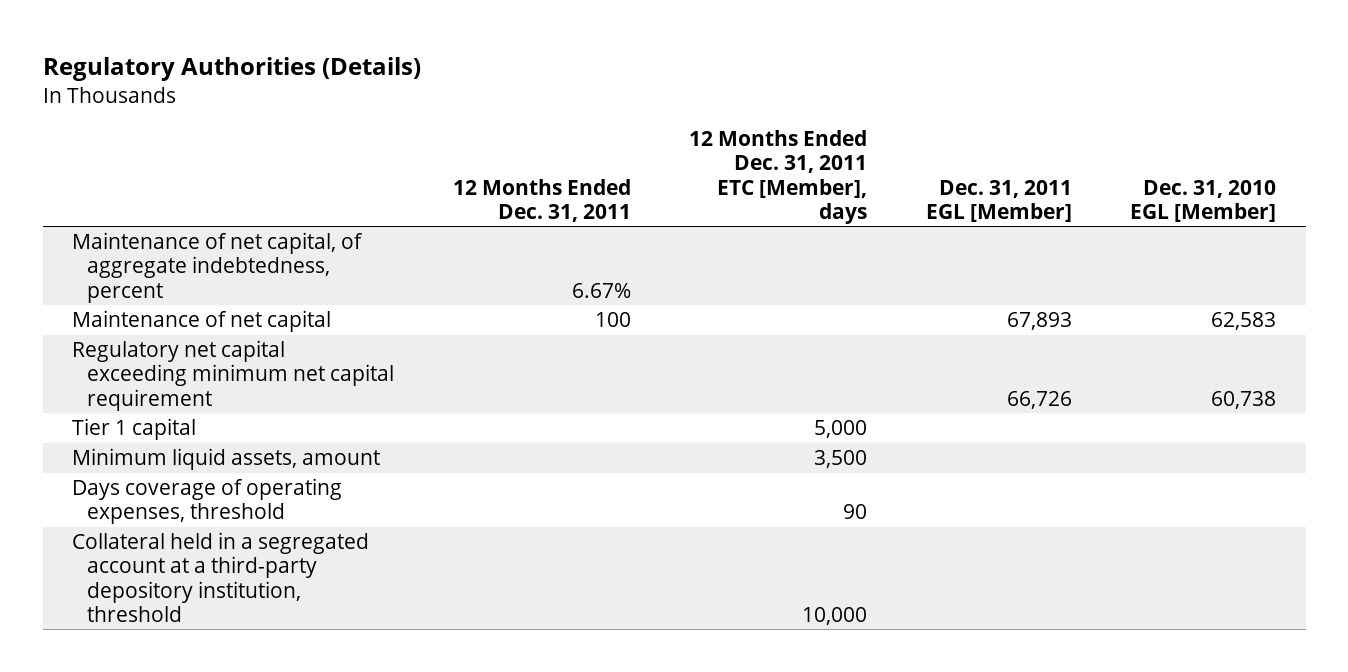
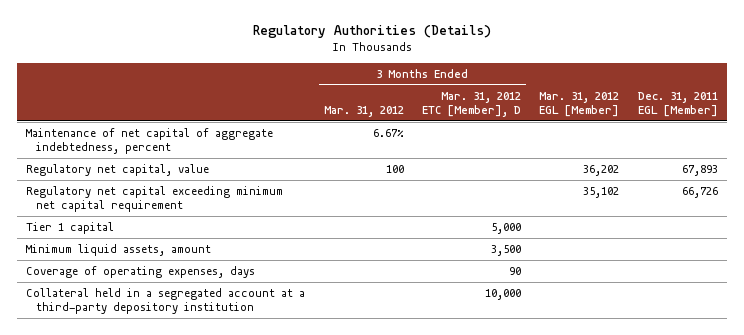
- | 12 Months Ended Dec. 31, 2011 | 12 Months Ended Dec. 31, 2011 ETC [Member], days | Dec. 31, 2011 EGL [Member] | Dec. 31, 2010 EGL [Member]
+ | 3 Months Ended Mar. 31, 2012 | 3 Months Ended Mar. 31, 2012 ETC [Member], D | Mar. 31, 2012 EGL [Member] | Dec. 31, 2011 EGL [Member]
- Maintenance of net capital, of aggregate indebtedness, percent | 6.67% | | |
- Maintenance of net capital | 100 | | 67,893 | 62,583
+ Maintenance of net capital of aggregate indebtedness, percent | 6.67% | | |
+ Regulatory net capital, value | 100 | | 36,202 | 67,893
- Days coverage of operating expenses, threshold | | 90 | |
- Collateral held in a segregated account at a third-party depository institution, threshold | | 10,000 | |
+ Coverage of operating expenses, days | | 90 | |
+ Collateral held in a segregated account at a third-party depository institution | | 10,000 | |

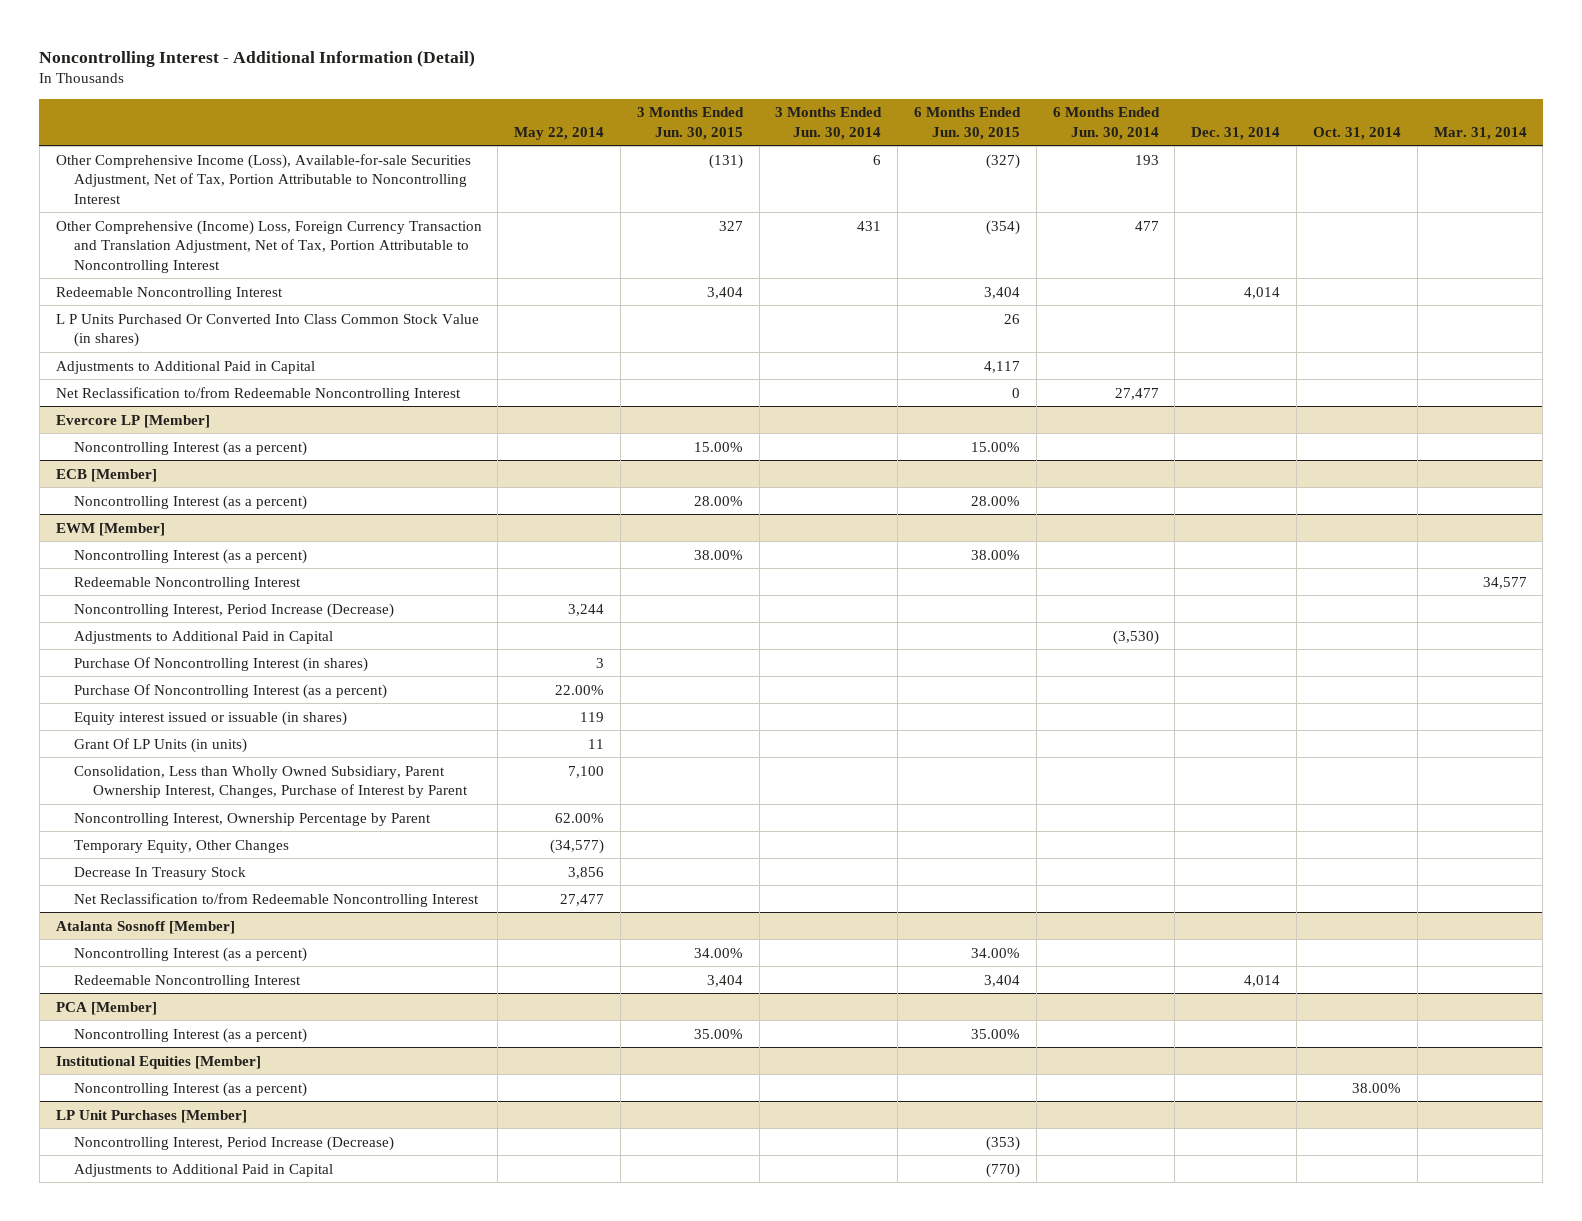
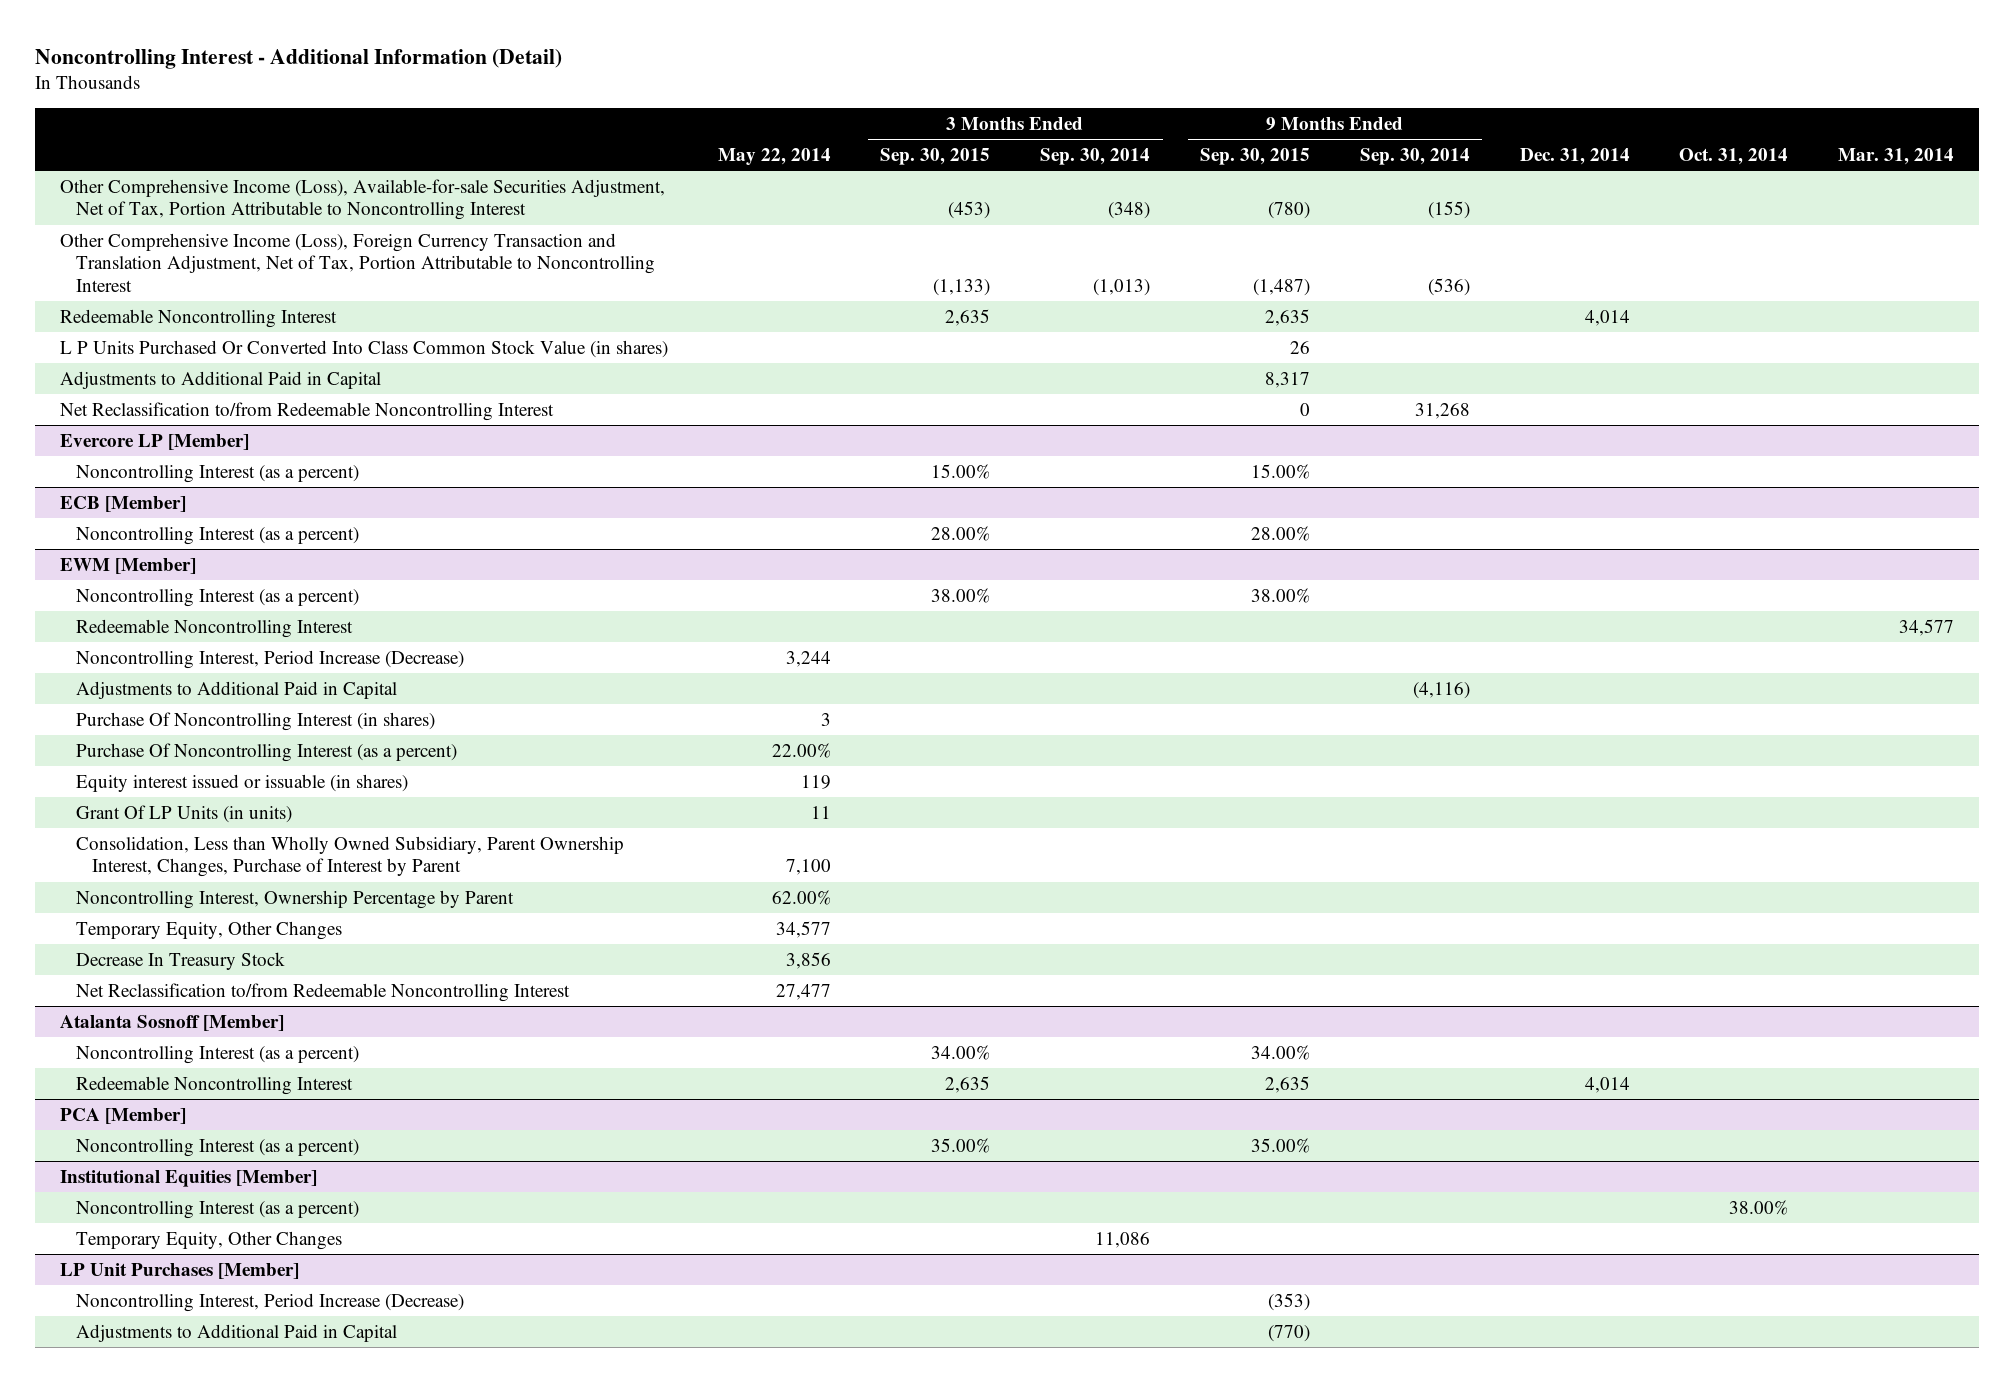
- | May 22, 2014 | 3 Months Ended Jun. 30, 2015 | 3 Months Ended Jun. 30, 2014 | 6 Months Ended Jun. 30, 2015 | 6 Months Ended Jun. 30, 2014 | Dec. 31, 2014 | Oct. 31, 2014 | Mar. 31, 2014
+ | May 22, 2014 | 3 Months Ended Sep. 30, 2015 | 3 Months Ended Sep. 30, 2014 | 9 Months Ended Sep. 30, 2015 | 9 Months Ended Sep. 30, 2014 | Dec. 31, 2014 | Oct. 31, 2014 | Mar. 31, 2014
- Other Comprehensive (Income) Loss, Foreign Currency Transaction and Translation Adjustment, Net of Tax, Portion Attributable to Noncontrolling Interest | | 327 | 431 | (354) | 477 | | |
+ Other Comprehensive Income (Loss), Foreign Currency Transaction and Translation Adjustment, Net of Tax, Portion Attributable to Noncontrolling Interest | | (1,133) | (1,013) | (1,487) | (536) | | |
@ EWM [Member]
- Temporary Equity, Other Changes | (34,577) | | | | | | |
+ Temporary Equity, Other Changes | 34,577 | | | | | | |
@ Institutional Equities [Member]
+ Temporary Equity, Other Changes | | | 11,086 | | | | |

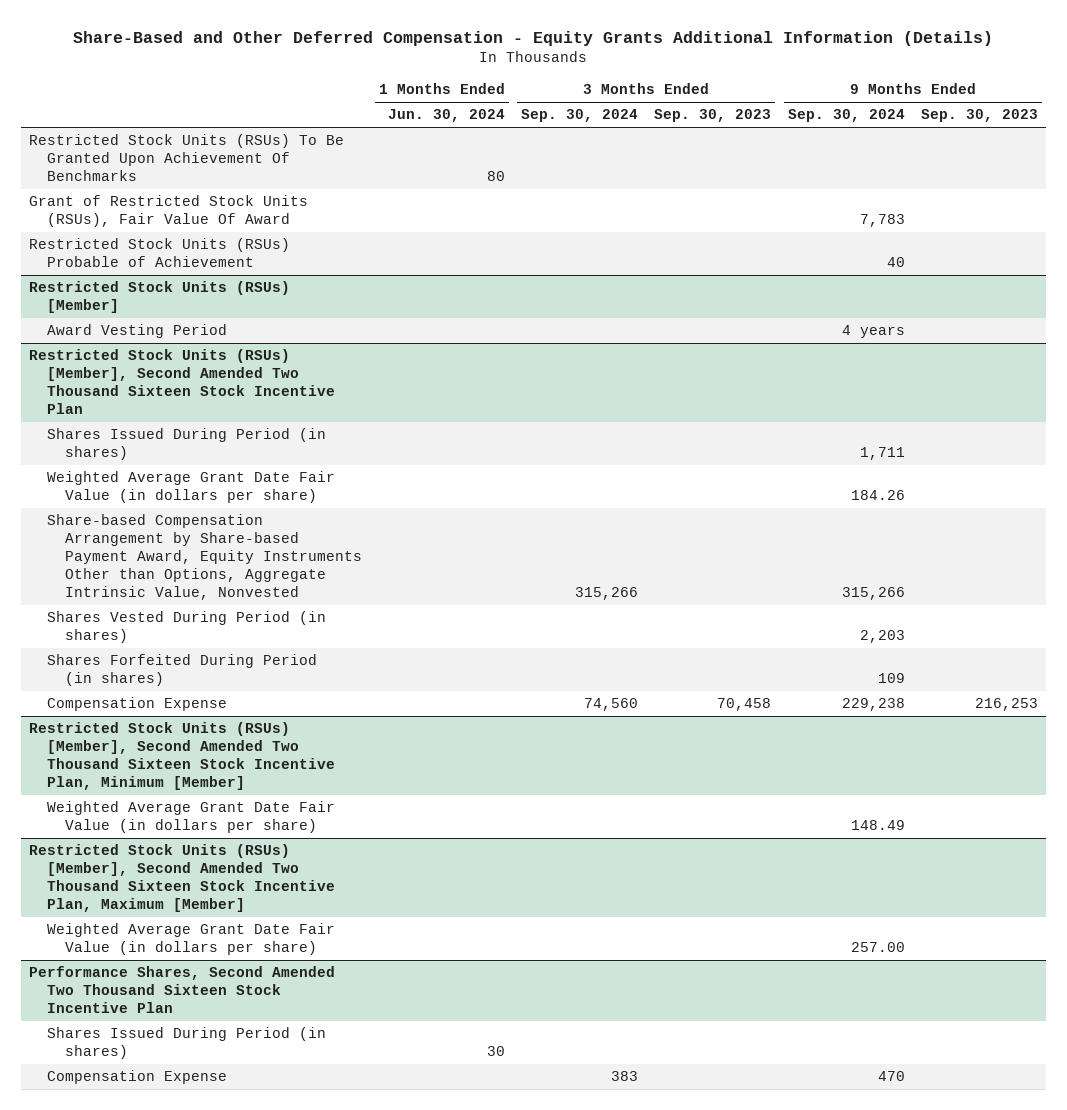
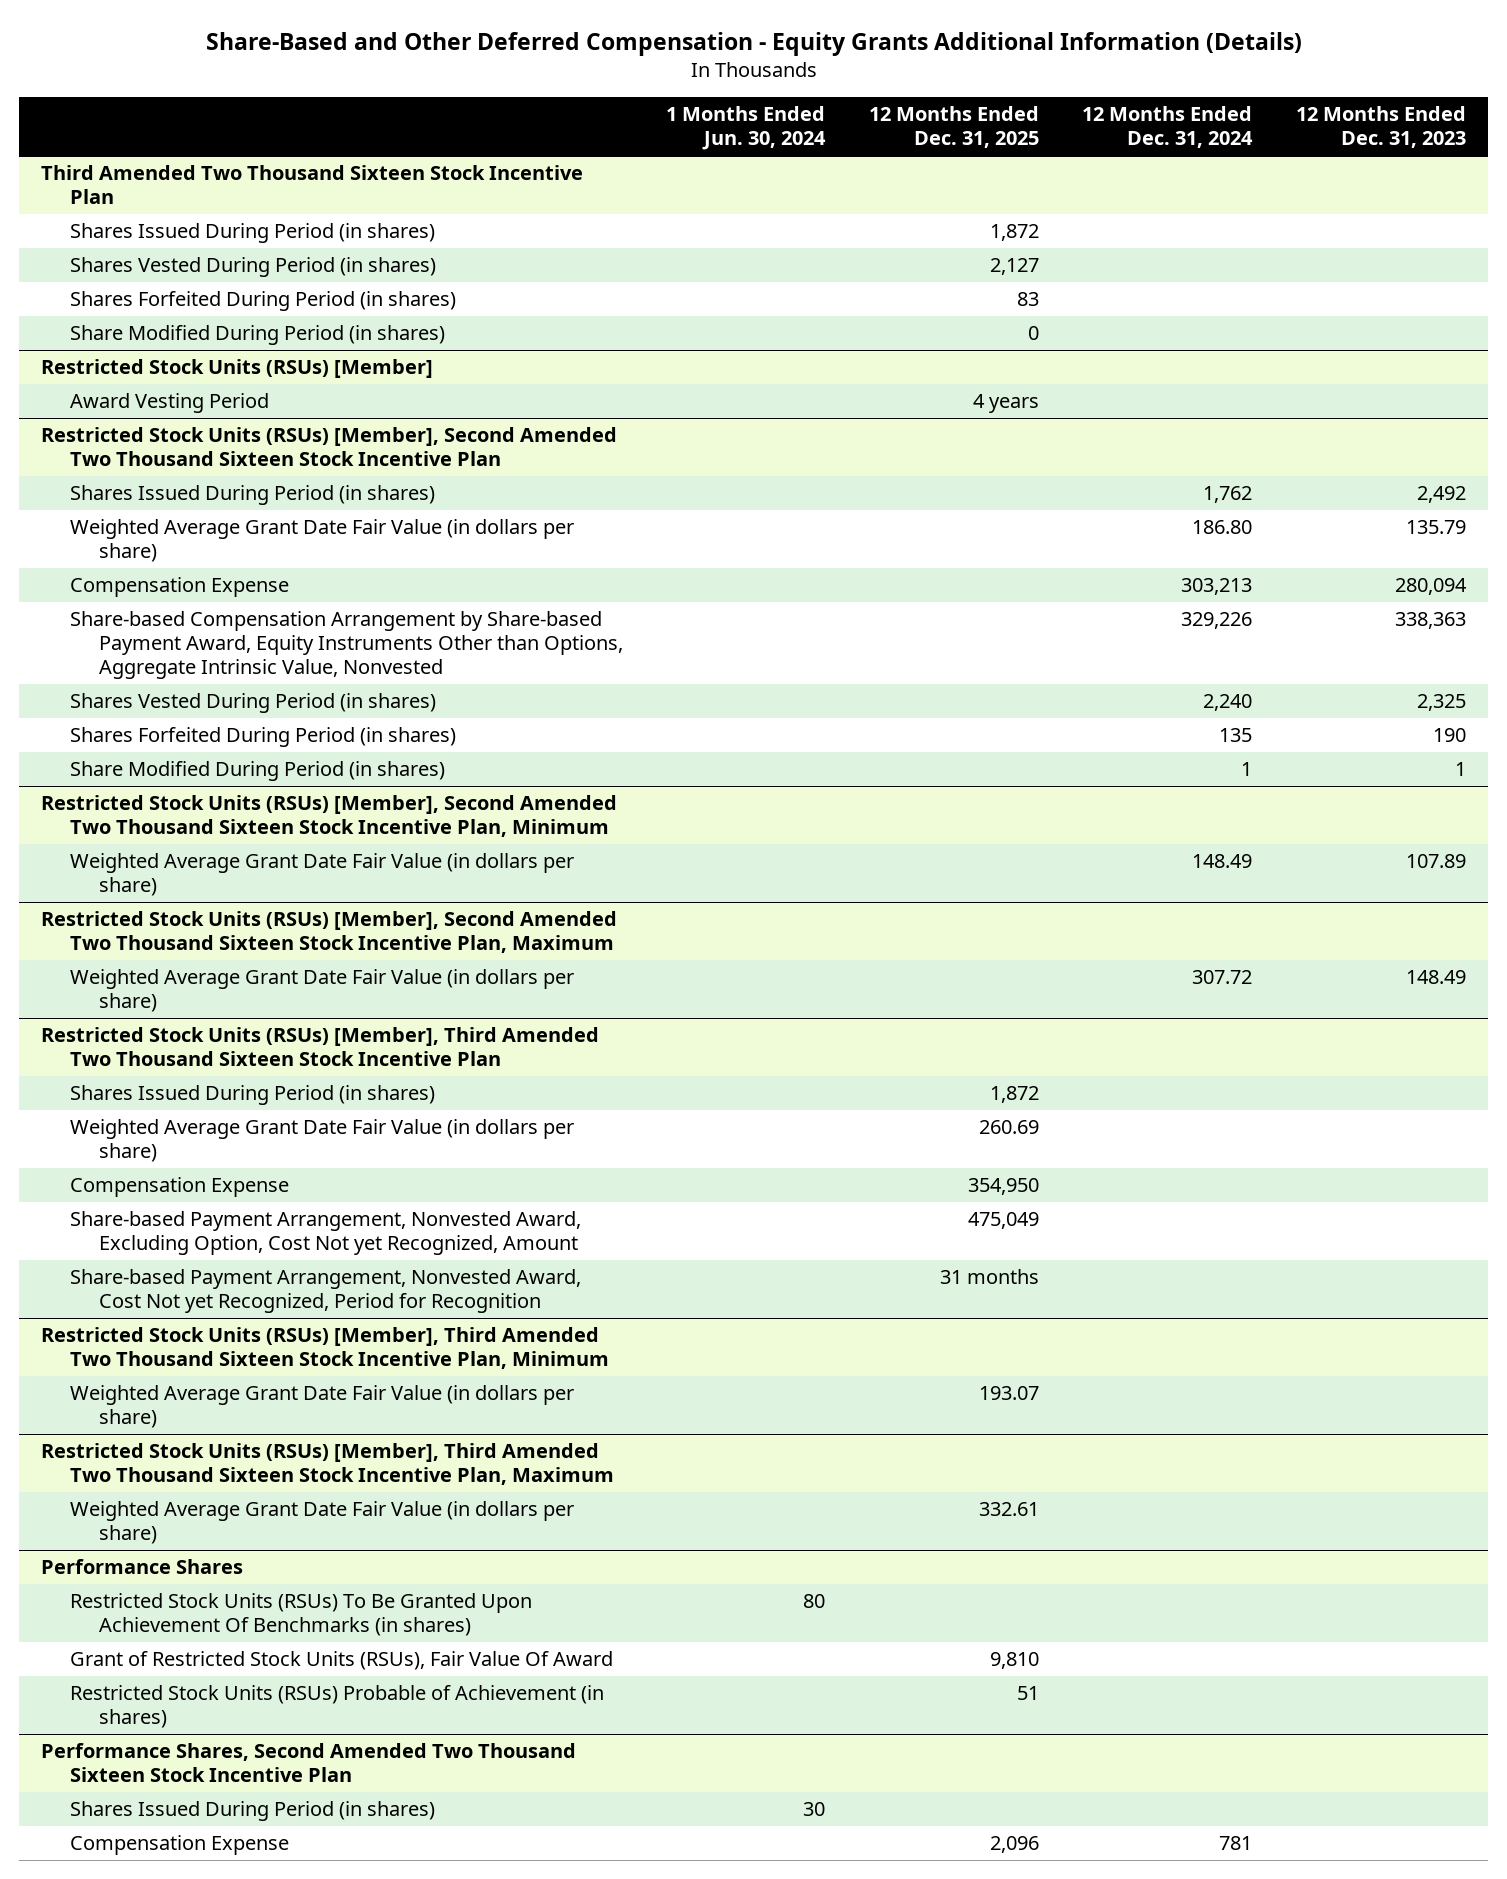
- | 1 Months Ended Jun. 30, 2024 | 3 Months Ended Sep. 30, 2024 | 3 Months Ended Sep. 30, 2023 | 9 Months Ended Sep. 30, 2024 | 9 Months Ended Sep. 30, 2023
+ | 1 Months Ended Jun. 30, 2024 | 12 Months Ended Dec. 31, 2025 | 12 Months Ended Dec. 31, 2024 | 12 Months Ended Dec. 31, 2023
- Restricted Stock Units (RSUs) To Be Granted Upon Achievement Of Benchmarks | 80 | | | |
- Grant of Restricted Stock Units (RSUs), Fair Value Of Award | | | | 7,783 |
- Restricted Stock Units (RSUs) Probable of Achievement | | | | 40 |
+ Third Amended Two Thousand Sixteen Stock Incentive Plan
+ Shares Issued During Period (in shares) | | 1,872 | |
+ Shares Vested During Period (in shares) | | 2,127 | |
+ Shares Forfeited During Period (in shares) | | 83 | |
+ Share Modified During Period (in shares) | | 0 | |
@ Restricted Stock Units (RSUs) [Member], Second Amended Two Thousand Sixteen Stock Incentive Plan
moved up: Compensation Expense | | | 303,213 | 280,094
- Restricted Stock Units (RSUs) [Member], Second Amended Two Thousand Sixteen Stock Incentive Plan, Minimum [Member]
@ Restricted Stock Units (RSUs) [Member], Second Amended Two Thousand Sixteen Stock Incentive Plan
+ Share Modified During Period (in shares) | | | 1 | 1
+ Restricted Stock Units (RSUs) [Member], Second Amended Two Thousand Sixteen Stock Incentive Plan, Minimum
- Restricted Stock Units (RSUs) [Member], Second Amended Two Thousand Sixteen Stock Incentive Plan, Maximum [Member]
+ Restricted Stock Units (RSUs) [Member], Second Amended Two Thousand Sixteen Stock Incentive Plan, Maximum
+ Restricted Stock Units (RSUs) [Member], Third Amended Two Thousand Sixteen Stock Incentive Plan
+ Shares Issued During Period (in shares) | | 1,872 | |
+ Weighted Average Grant Date Fair Value (in dollars per share) | | 260.69 | |
+ Compensation Expense | | 354,950 | |
+ Share-based Payment Arrangement, Nonvested Award, Excluding Option, Cost Not yet Recognized, Amount | | 475,049 | |
+ Share-based Payment Arrangement, Nonvested Award, Cost Not yet Recognized, Period for Recognition | | 31 months | |
+ Restricted Stock Units (RSUs) [Member], Third Amended Two Thousand Sixteen Stock Incentive Plan, Minimum
+ Weighted Average Grant Date Fair Value (in dollars per share) | | 193.07 | |
+ Restricted Stock Units (RSUs) [Member], Third Amended Two Thousand Sixteen Stock Incentive Plan, Maximum
+ Weighted Average Grant Date Fair Value (in dollars per share) | | 332.61 | |
+ Performance Shares
+ Restricted Stock Units (RSUs) To Be Granted Upon Achievement Of Benchmarks (in shares) | 80 | | |
+ Grant of Restricted Stock Units (RSUs), Fair Value Of Award | | 9,810 | |
+ Restricted Stock Units (RSUs) Probable of Achievement (in shares) | | 51 | |

